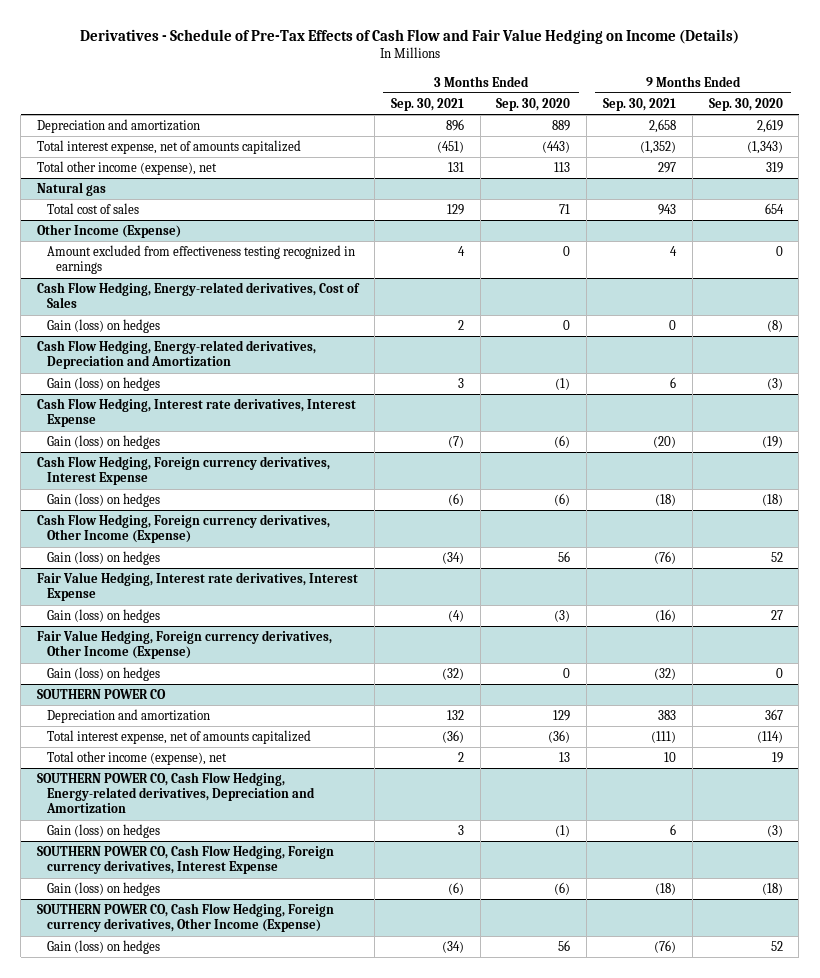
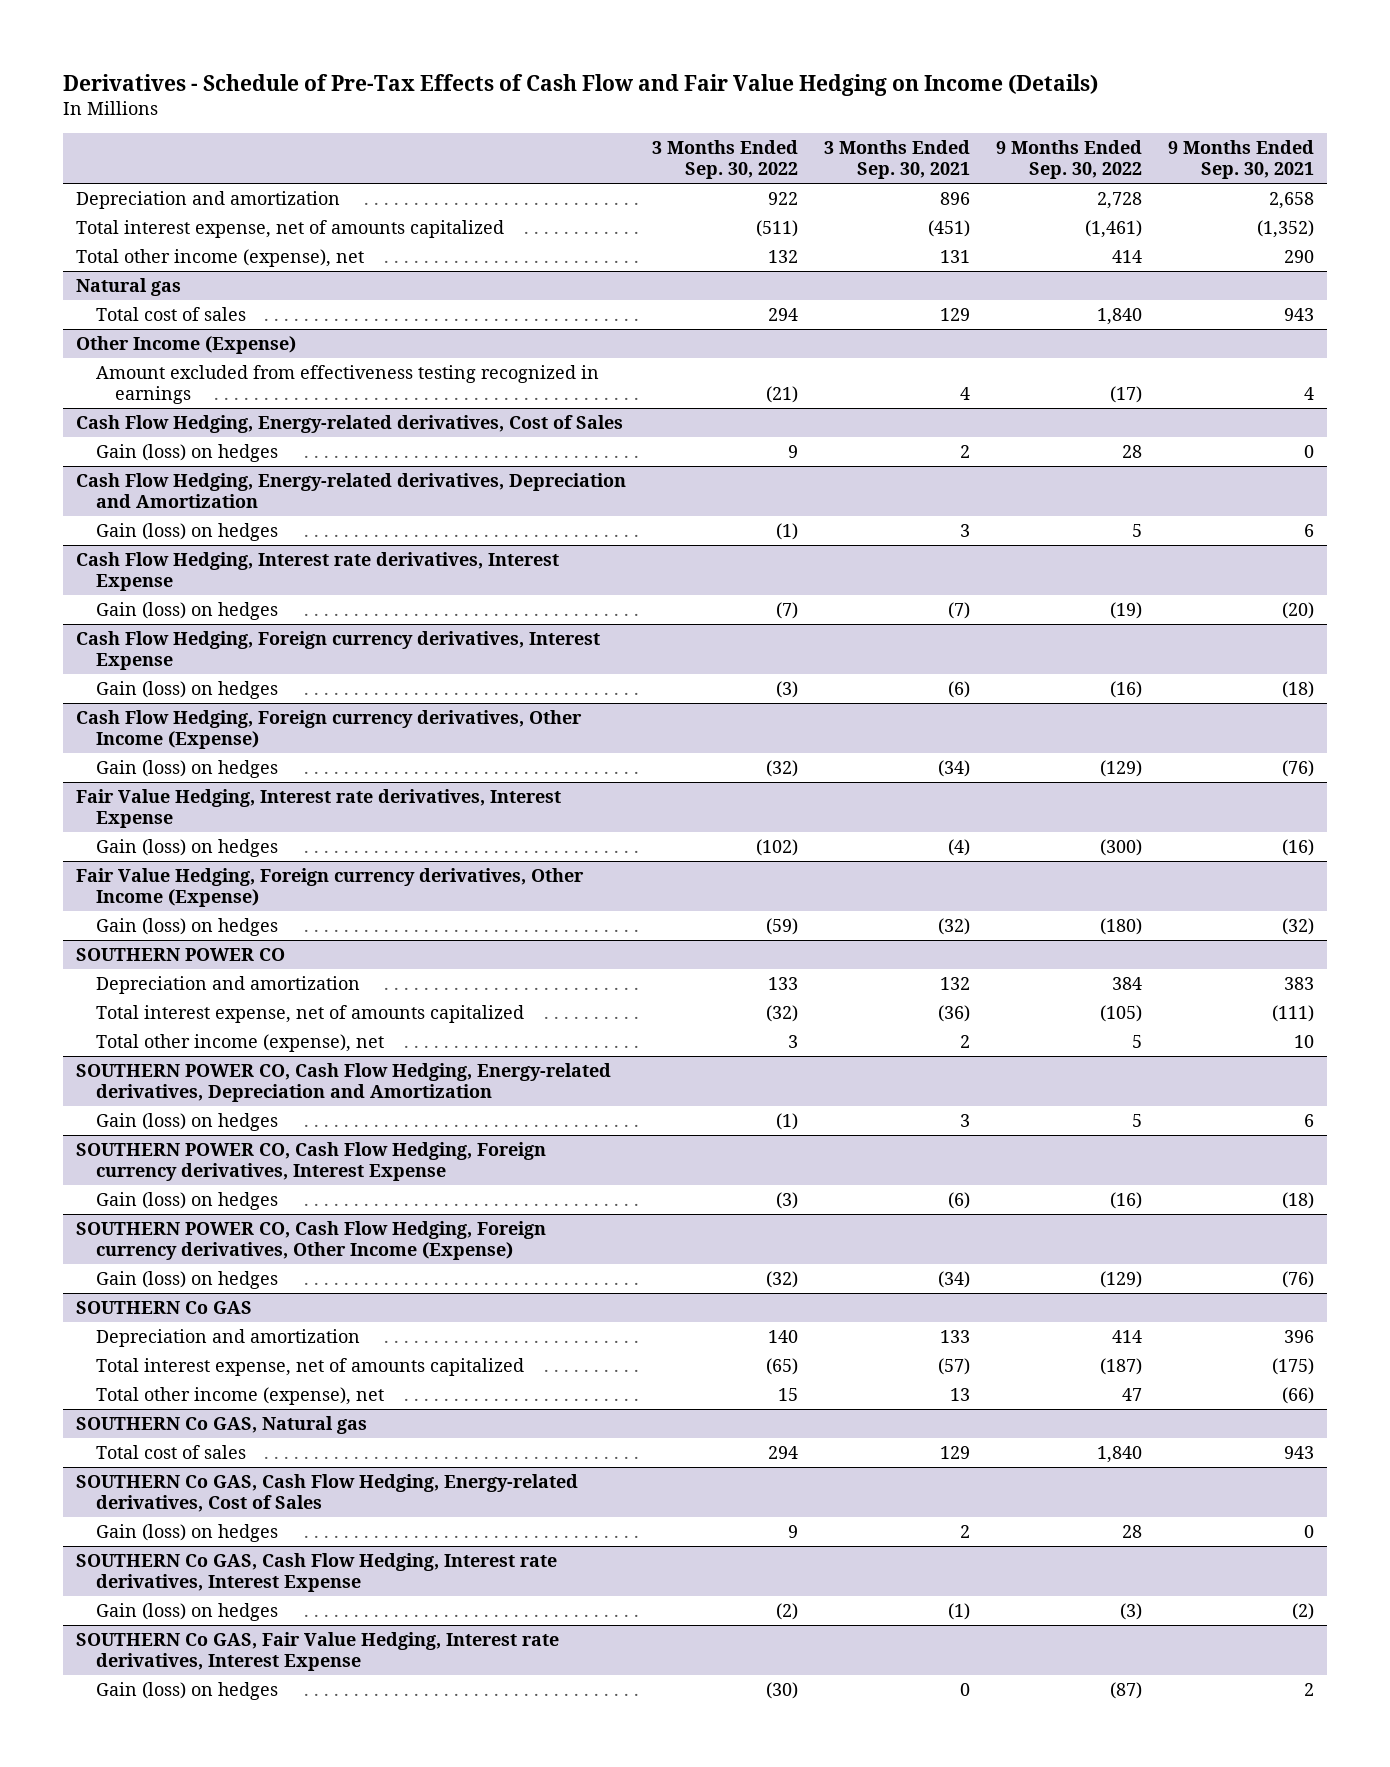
- | 3 Months Ended Sep. 30, 2021 | 3 Months Ended Sep. 30, 2020 | 9 Months Ended Sep. 30, 2021 | 9 Months Ended Sep. 30, 2020
+ | 3 Months Ended Sep. 30, 2022 | 3 Months Ended Sep. 30, 2021 | 9 Months Ended Sep. 30, 2022 | 9 Months Ended Sep. 30, 2021
- Total other income (expense), net | 131 | 113 | 297 | 319
+ Total other income (expense), net | 132 | 131 | 414 | 290
+ SOUTHERN Co GAS
+ Depreciation and amortization | 140 | 133 | 414 | 396
+ Total interest expense, net of amounts capitalized | (65) | (57) | (187) | (175)
+ Total other income (expense), net | 15 | 13 | 47 | (66)
+ SOUTHERN Co GAS, Natural gas
+ Total cost of sales | 294 | 129 | 1,840 | 943
+ SOUTHERN Co GAS, Cash Flow Hedging, Energy-related derivatives, Cost of Sales
+ Gain (loss) on hedges | 9 | 2 | 28 | 0
+ SOUTHERN Co GAS, Cash Flow Hedging, Interest rate derivatives, Interest Expense
+ Gain (loss) on hedges | (2) | (1) | (3) | (2)
+ SOUTHERN Co GAS, Fair Value Hedging, Interest rate derivatives, Interest Expense
+ Gain (loss) on hedges | (30) | 0 | (87) | 2

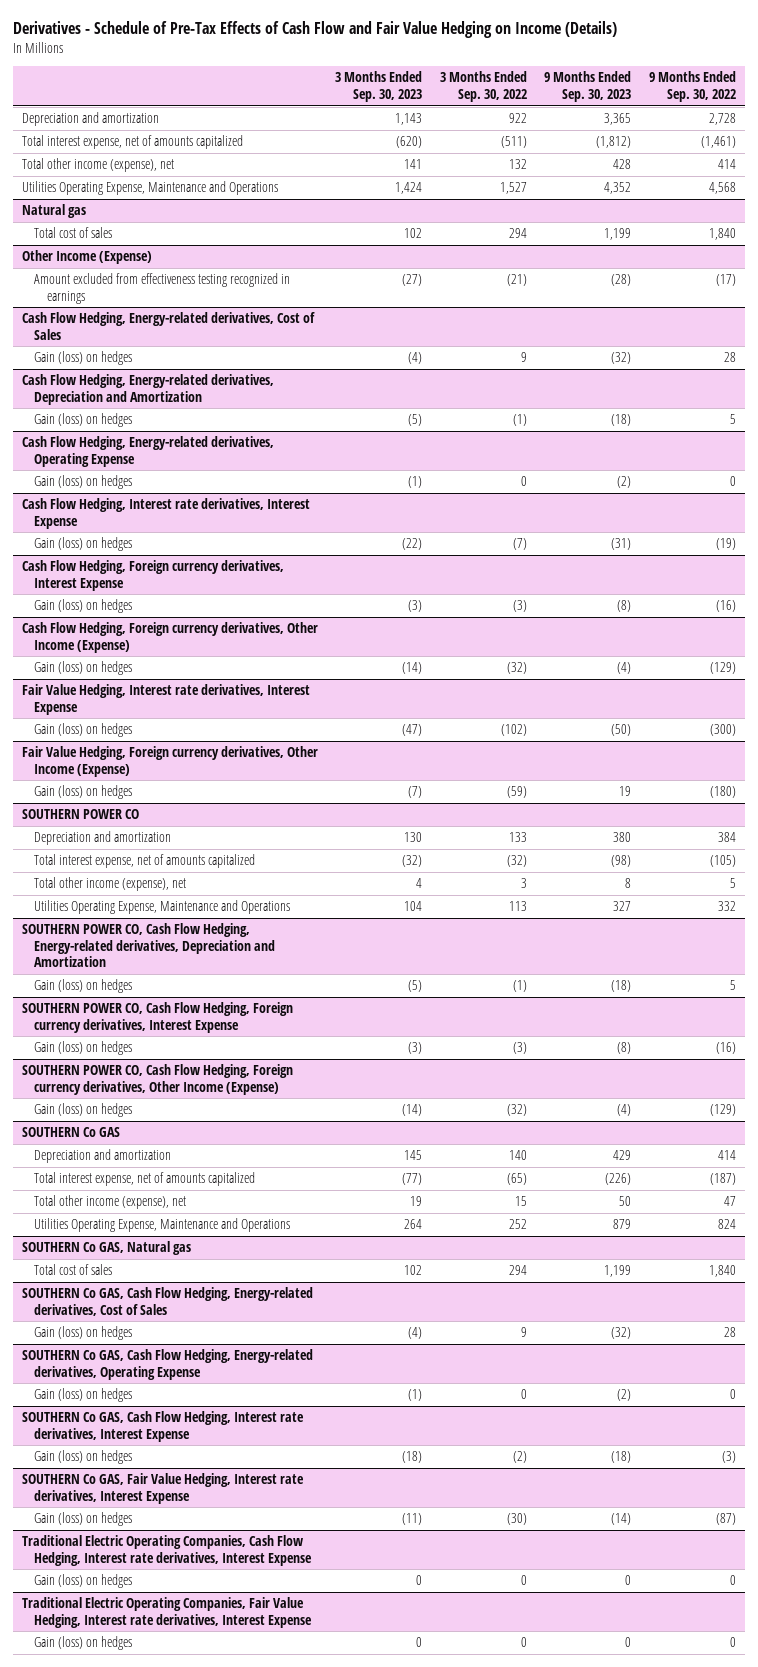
- | 3 Months Ended Sep. 30, 2022 | 3 Months Ended Sep. 30, 2021 | 9 Months Ended Sep. 30, 2022 | 9 Months Ended Sep. 30, 2021
+ | 3 Months Ended Sep. 30, 2023 | 3 Months Ended Sep. 30, 2022 | 9 Months Ended Sep. 30, 2023 | 9 Months Ended Sep. 30, 2022
+ Utilities Operating Expense, Maintenance and Operations | 1,424 | 1,527 | 4,352 | 4,568
+ Cash Flow Hedging, Energy-related derivatives, Operating Expense
+ Gain (loss) on hedges | (1) | 0 | (2) | 0
@ SOUTHERN POWER CO
+ Utilities Operating Expense, Maintenance and Operations | 104 | 113 | 327 | 332
@ SOUTHERN Co GAS
+ Utilities Operating Expense, Maintenance and Operations | 264 | 252 | 879 | 824
+ SOUTHERN Co GAS, Cash Flow Hedging, Energy-related derivatives, Operating Expense
+ Gain (loss) on hedges | (1) | 0 | (2) | 0
+ Traditional Electric Operating Companies, Cash Flow Hedging, Interest rate derivatives, Interest Expense
+ Gain (loss) on hedges | 0 | 0 | 0 | 0
+ Traditional Electric Operating Companies, Fair Value Hedging, Interest rate derivatives, Interest Expense
+ Gain (loss) on hedges | 0 | 0 | 0 | 0

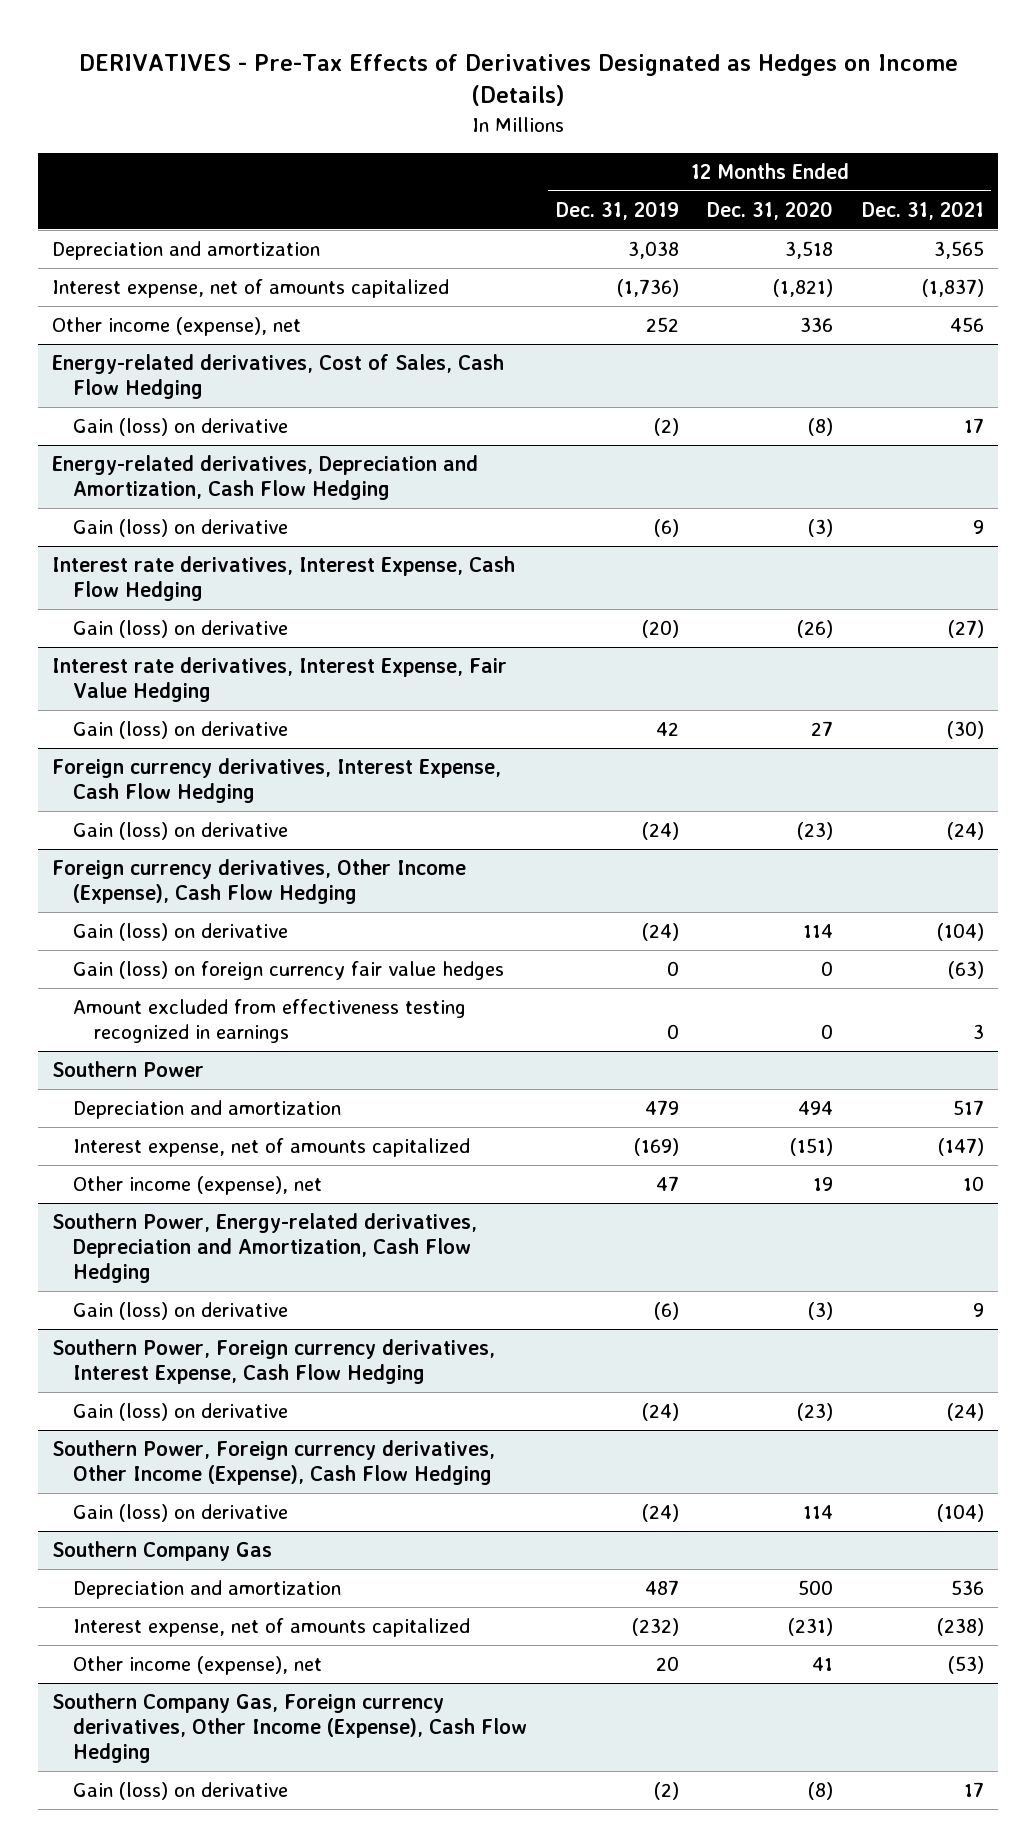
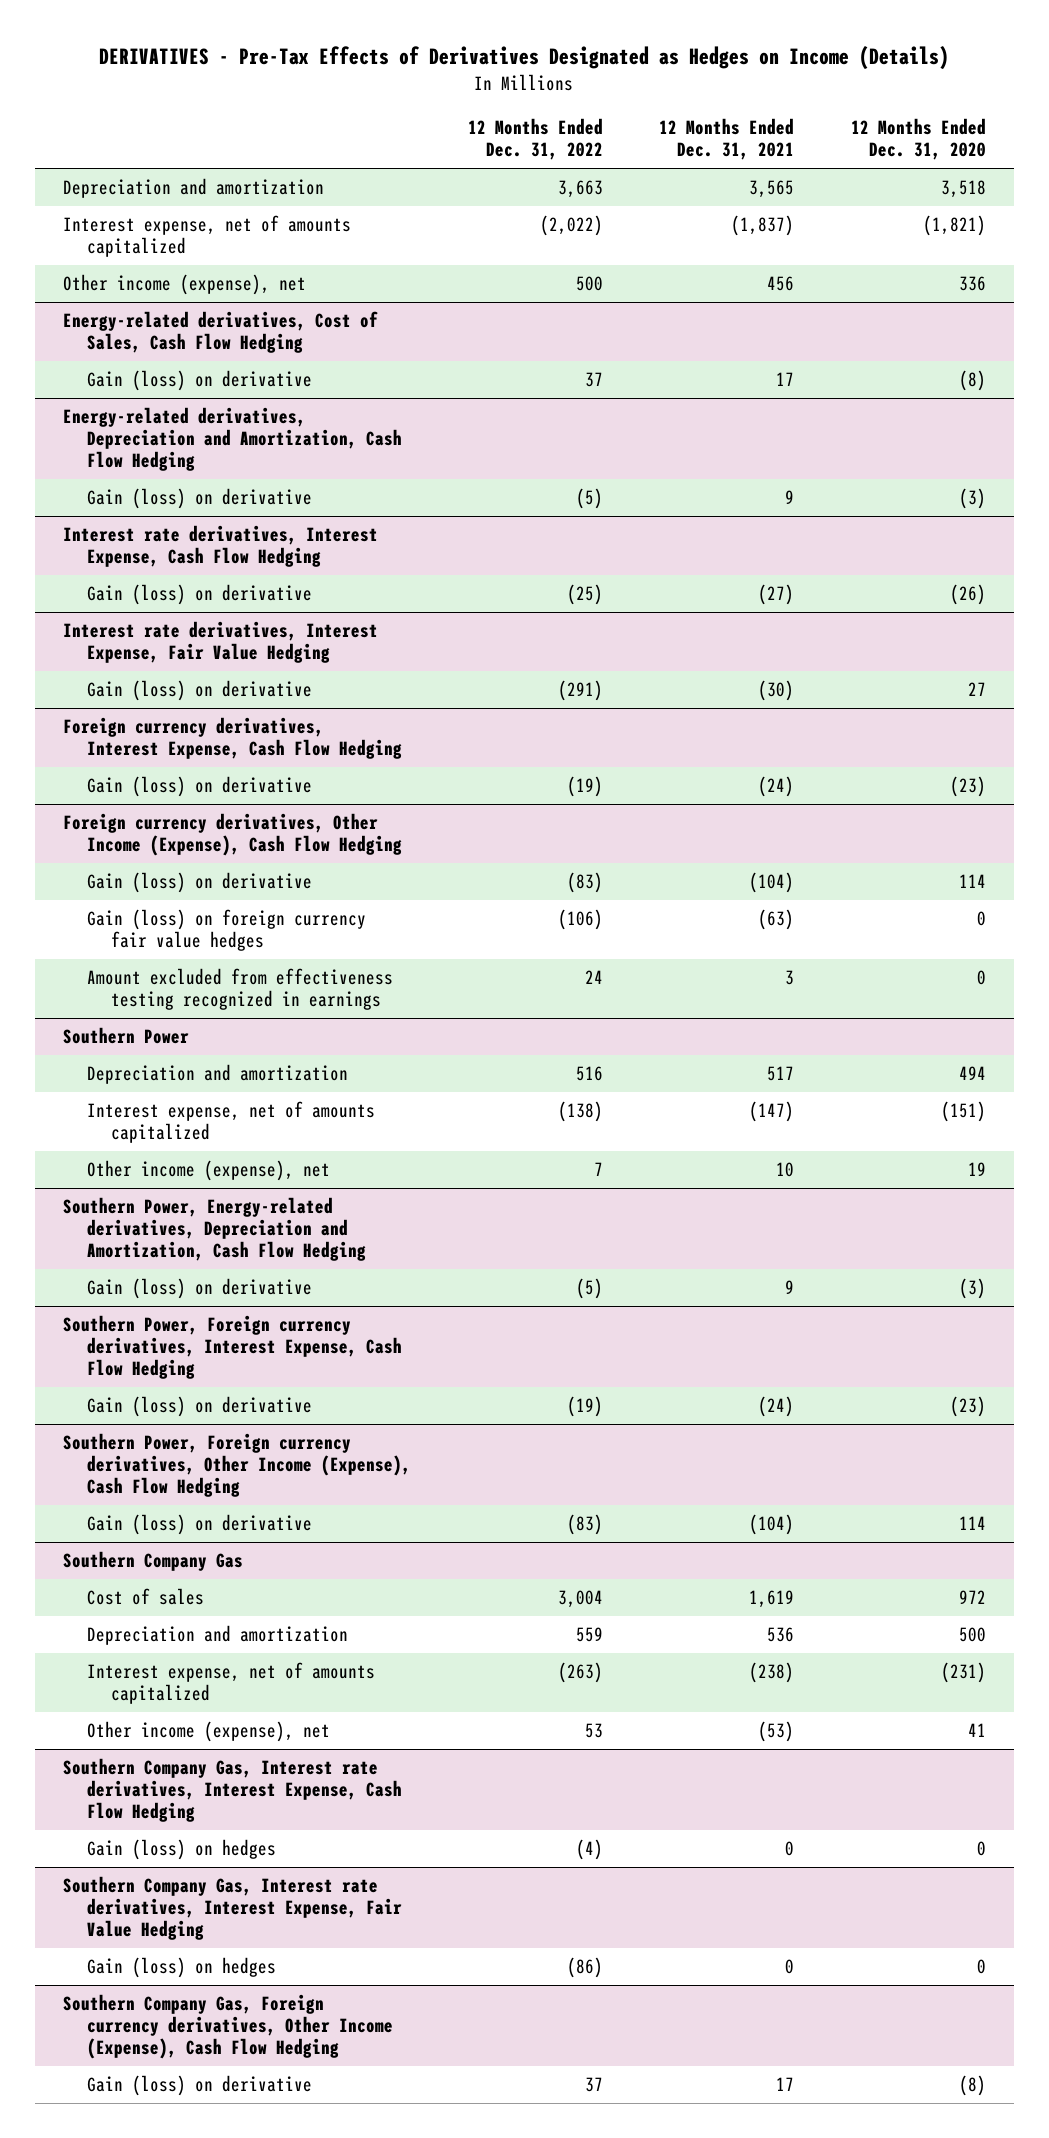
- | 12 Months Ended Dec. 31, 2019 | 12 Months Ended Dec. 31, 2020 | 12 Months Ended Dec. 31, 2021
+ | 12 Months Ended Dec. 31, 2022 | 12 Months Ended Dec. 31, 2021 | 12 Months Ended Dec. 31, 2020
@ Southern Company Gas
+ Cost of sales | 3,004 | 1,619 | 972
+ Southern Company Gas, Interest rate derivatives, Interest Expense, Cash Flow Hedging
+ Gain (loss) on hedges | (4) | 0 | 0
+ Southern Company Gas, Interest rate derivatives, Interest Expense, Fair Value Hedging
+ Gain (loss) on hedges | (86) | 0 | 0

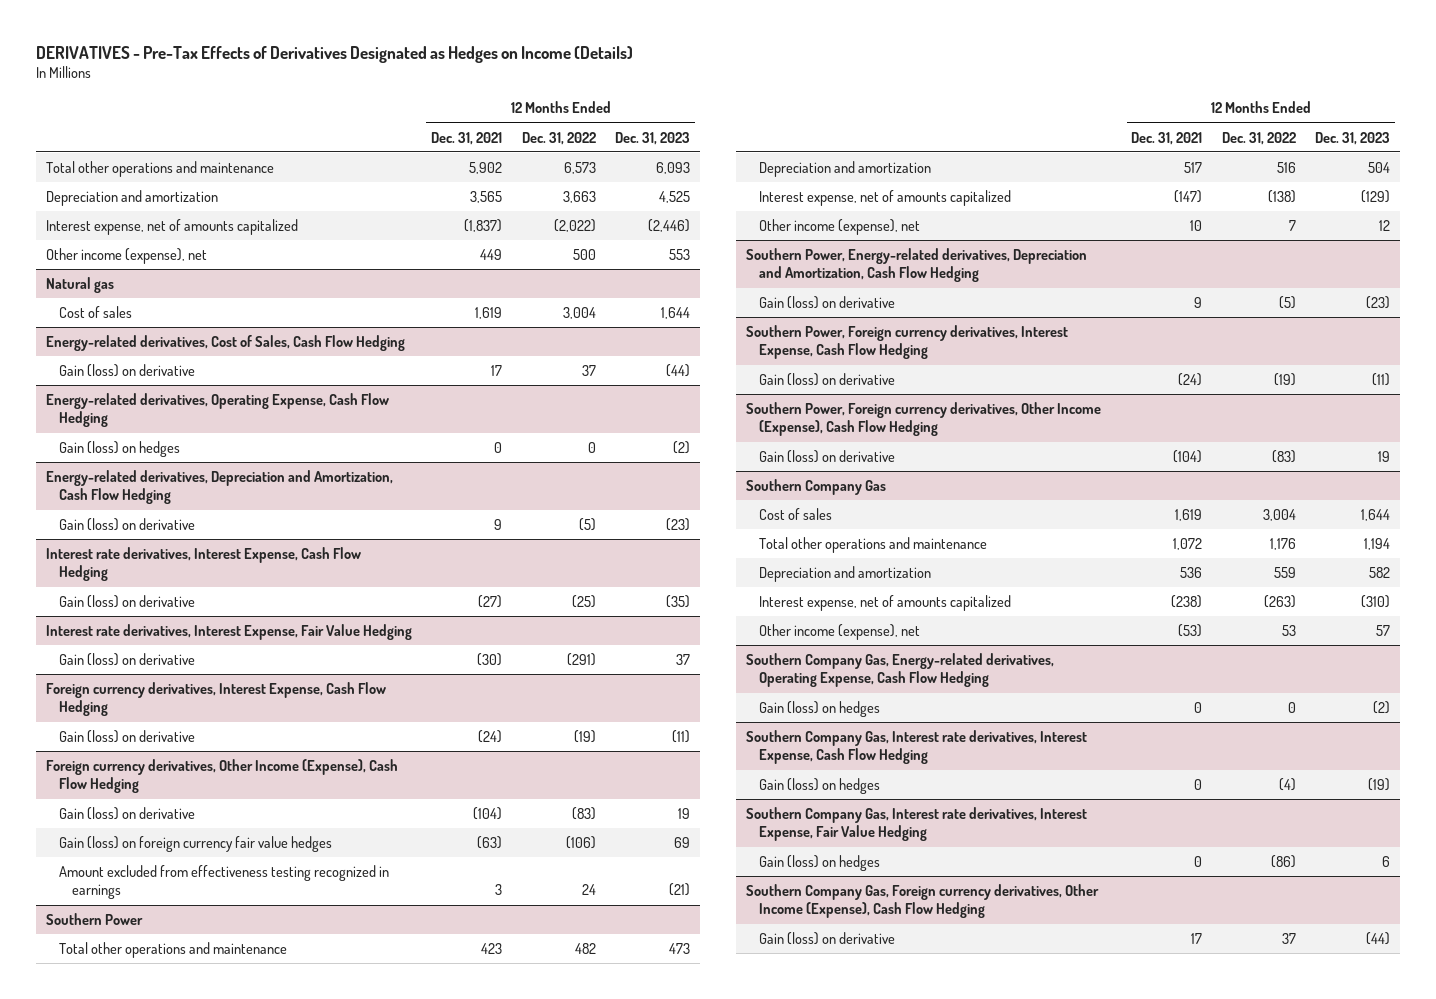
- | 12 Months Ended Dec. 31, 2022 | 12 Months Ended Dec. 31, 2021 | 12 Months Ended Dec. 31, 2020
+ | 12 Months Ended Dec. 31, 2021 | 12 Months Ended Dec. 31, 2022 | 12 Months Ended Dec. 31, 2023
+ Total other operations and maintenance | 5,902 | 6,573 | 6,093
- Other income (expense), net | 500 | 456 | 336
+ Other income (expense), net | 449 | 500 | 553
+ Natural gas
+ Cost of sales | 1,619 | 3,004 | 1,644
+ Energy-related derivatives, Operating Expense, Cash Flow Hedging
+ Gain (loss) on hedges | 0 | 0 | (2)
@ Southern Power
+ Total other operations and maintenance | 423 | 482 | 473
@ Southern Company Gas
+ Total other operations and maintenance | 1,072 | 1,176 | 1,194
+ Southern Company Gas, Energy-related derivatives, Operating Expense, Cash Flow Hedging
+ Gain (loss) on hedges | 0 | 0 | (2)

